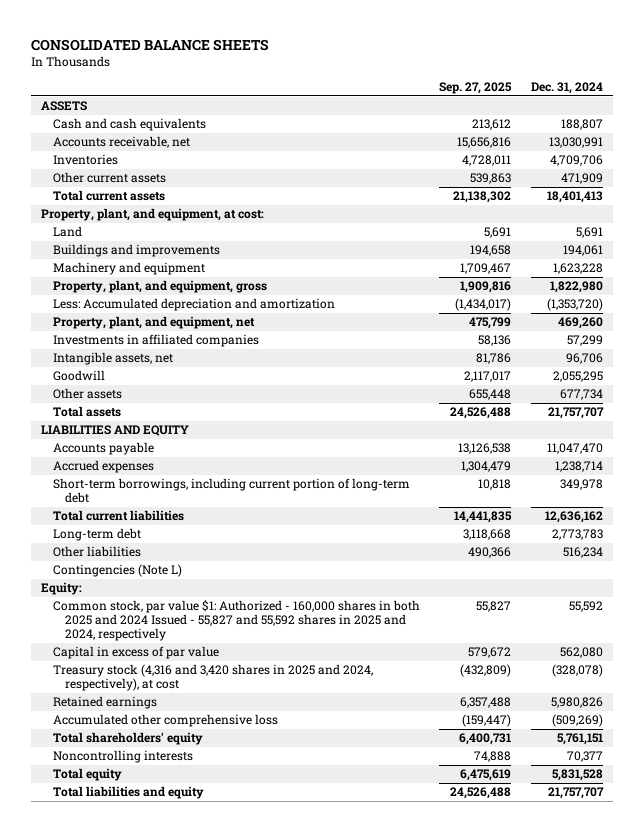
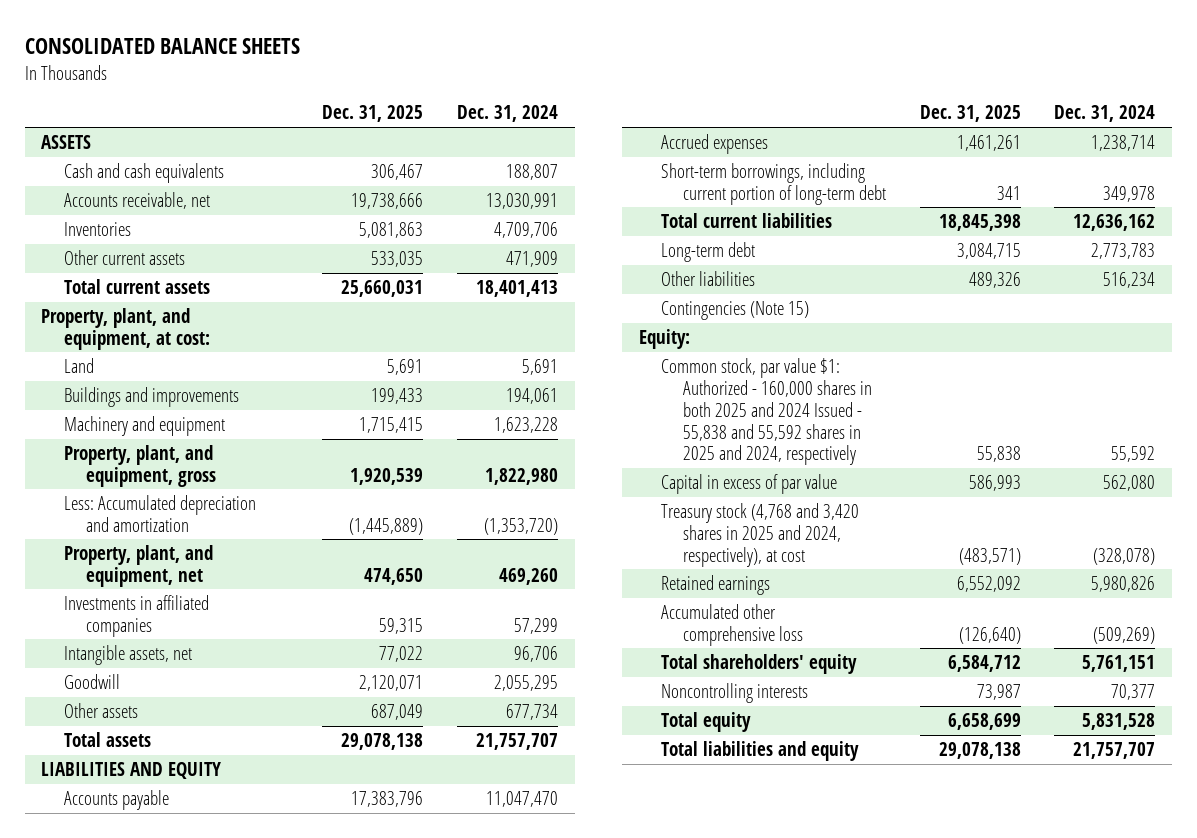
- | Sep. 27, 2025 | Dec. 31, 2024
+ | Dec. 31, 2025 | Dec. 31, 2024
- Contingencies (Note L)
+ Contingencies (Note 15)
- Common stock, par value $1: Authorized - 160,000 shares in both 2025 and 2024 Issued - 55,827 and 55,592 shares in 2025 and 2024, respectively | 55,827 | 55,592
+ Common stock, par value $1: Authorized - 160,000 shares in both 2025 and 2024 Issued - 55,838 and 55,592 shares in 2025 and 2024, respectively | 55,838 | 55,592
- Treasury stock (4,316 and 3,420 shares in 2025 and 2024, respectively), at cost | (432,809) | (328,078)
+ Treasury stock (4,768 and 3,420 shares in 2025 and 2024, respectively), at cost | (483,571) | (328,078)

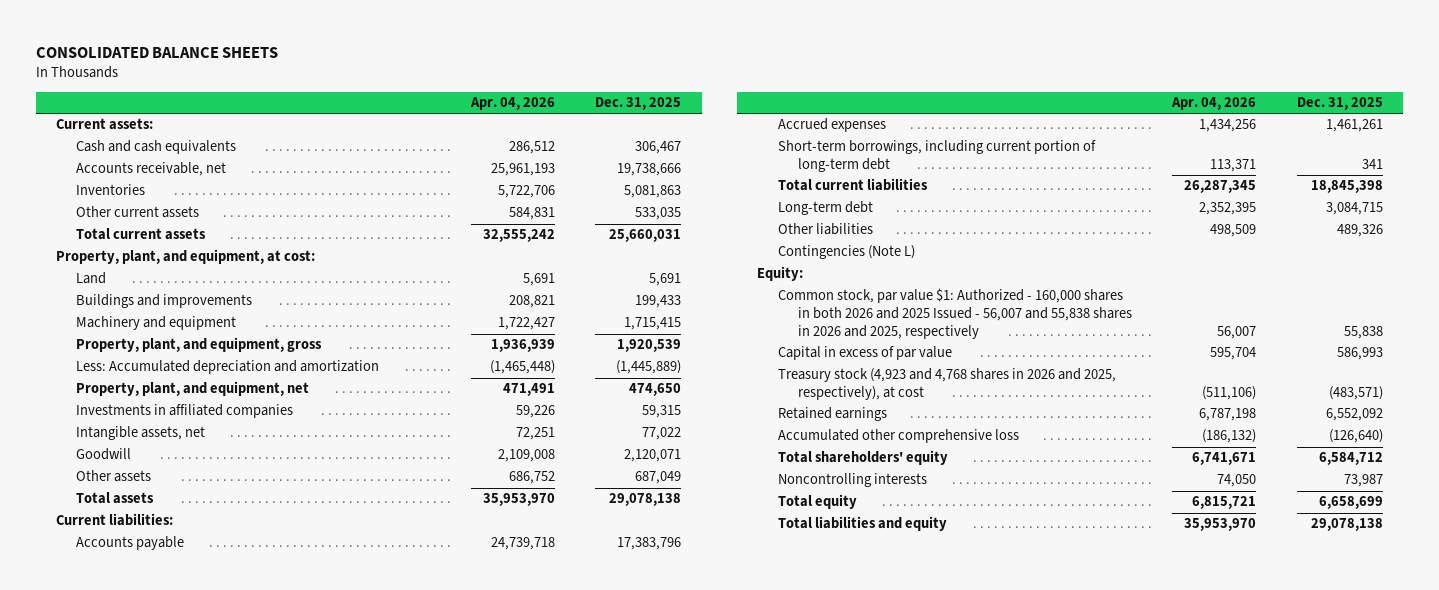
- | Dec. 31, 2025 | Dec. 31, 2024
+ | Apr. 04, 2026 | Dec. 31, 2025
- ASSETS
+ Current assets:
- LIABILITIES AND EQUITY
+ Current liabilities:
- Contingencies (Note 15)
+ Contingencies (Note L)
- Common stock, par value $1: Authorized - 160,000 shares in both 2025 and 2024 Issued - 55,838 and 55,592 shares in 2025 and 2024, respectively | 55,838 | 55,592
+ Common stock, par value $1: Authorized - 160,000 shares in both 2026 and 2025 Issued - 56,007 and 55,838 shares in 2026 and 2025, respectively | 56,007 | 55,838
- Treasury stock (4,768 and 3,420 shares in 2025 and 2024, respectively), at cost | (483,571) | (328,078)
+ Treasury stock (4,923 and 4,768 shares in 2026 and 2025, respectively), at cost | (511,106) | (483,571)

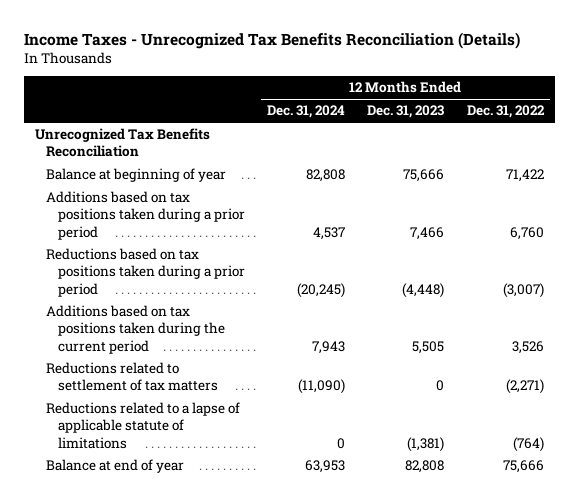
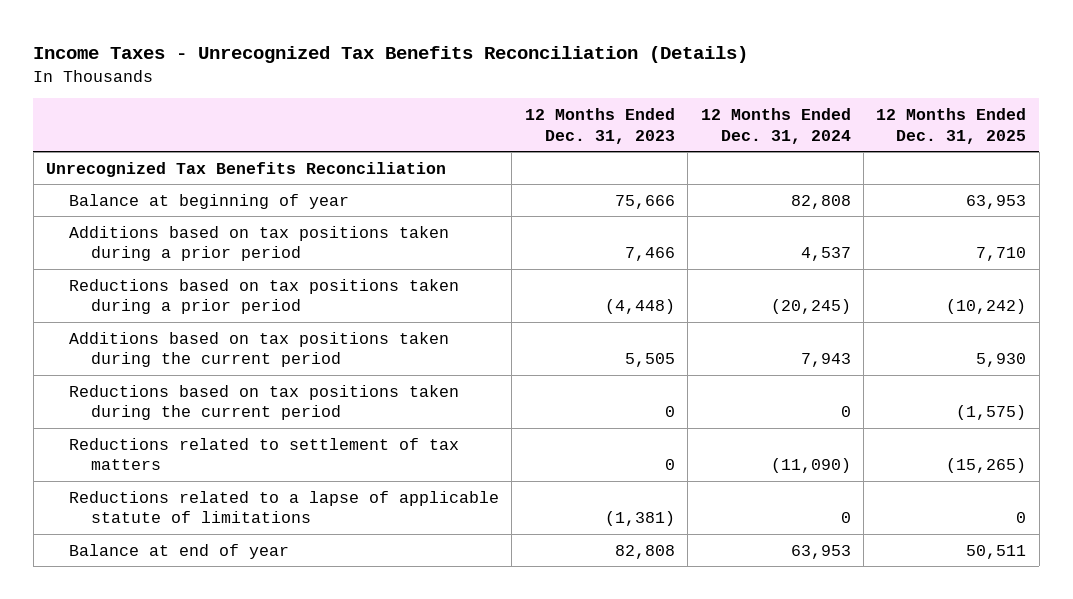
- | 12 Months Ended Dec. 31, 2024 | 12 Months Ended Dec. 31, 2023 | 12 Months Ended Dec. 31, 2022
+ | 12 Months Ended Dec. 31, 2023 | 12 Months Ended Dec. 31, 2024 | 12 Months Ended Dec. 31, 2025
+ Reductions based on tax positions taken during the current period | 0 | 0 | (1,575)

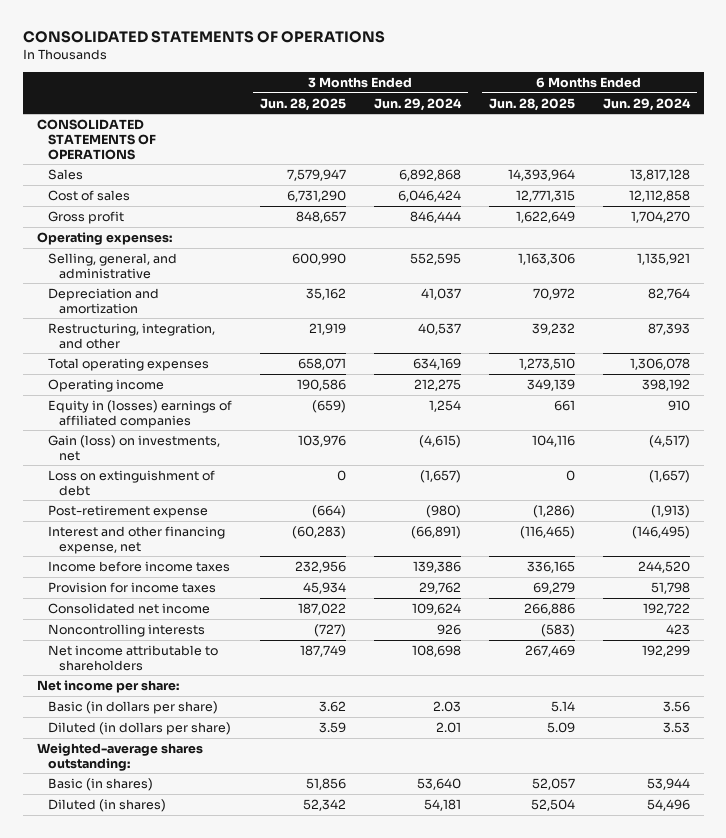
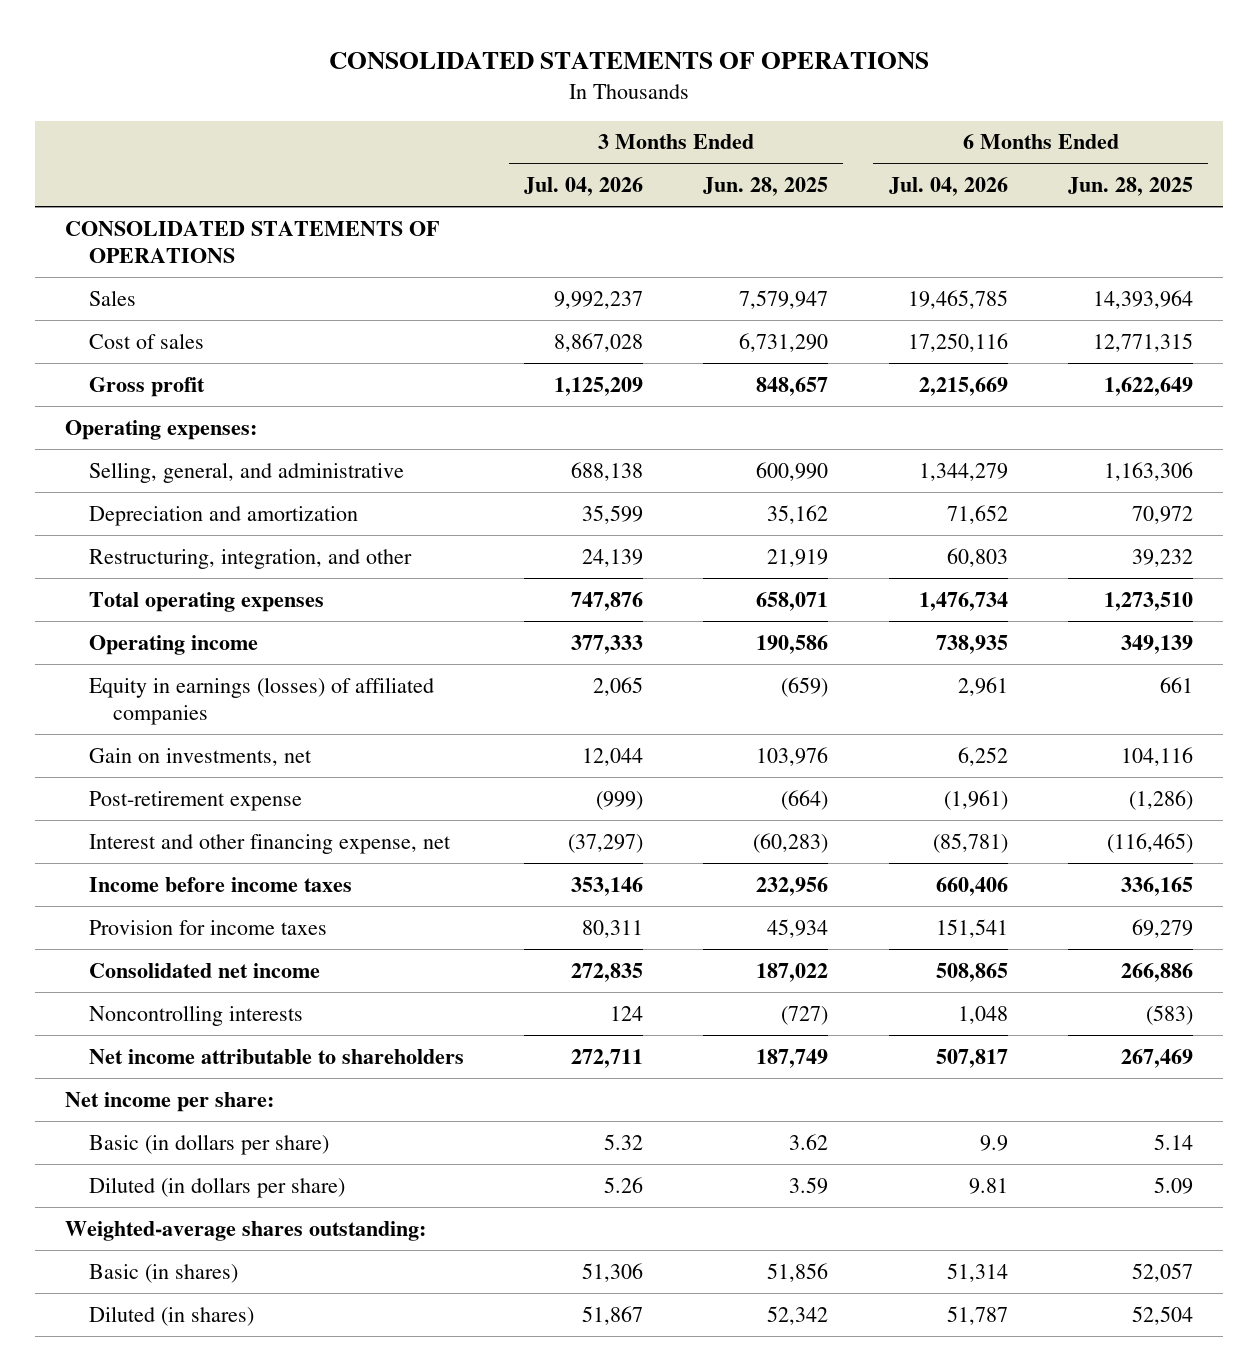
- | 3 Months Ended Jun. 28, 2025 | 3 Months Ended Jun. 29, 2024 | 6 Months Ended Jun. 28, 2025 | 6 Months Ended Jun. 29, 2024
+ | 3 Months Ended Jul. 04, 2026 | 3 Months Ended Jun. 28, 2025 | 6 Months Ended Jul. 04, 2026 | 6 Months Ended Jun. 28, 2025
- Equity in (losses) earnings of affiliated companies | (659) | 1,254 | 661 | 910
- Gain (loss) on investments, net | 103,976 | (4,615) | 104,116 | (4,517)
- Loss on extinguishment of debt | 0 | (1,657) | 0 | (1,657)
+ Equity in earnings (losses) of affiliated companies | 2,065 | (659) | 2,961 | 661
+ Gain on investments, net | 12,044 | 103,976 | 6,252 | 104,116

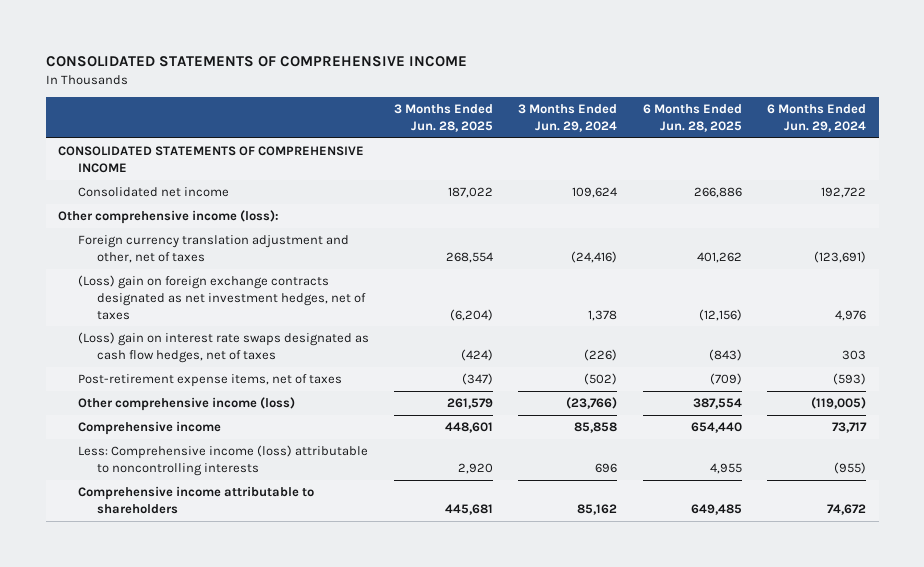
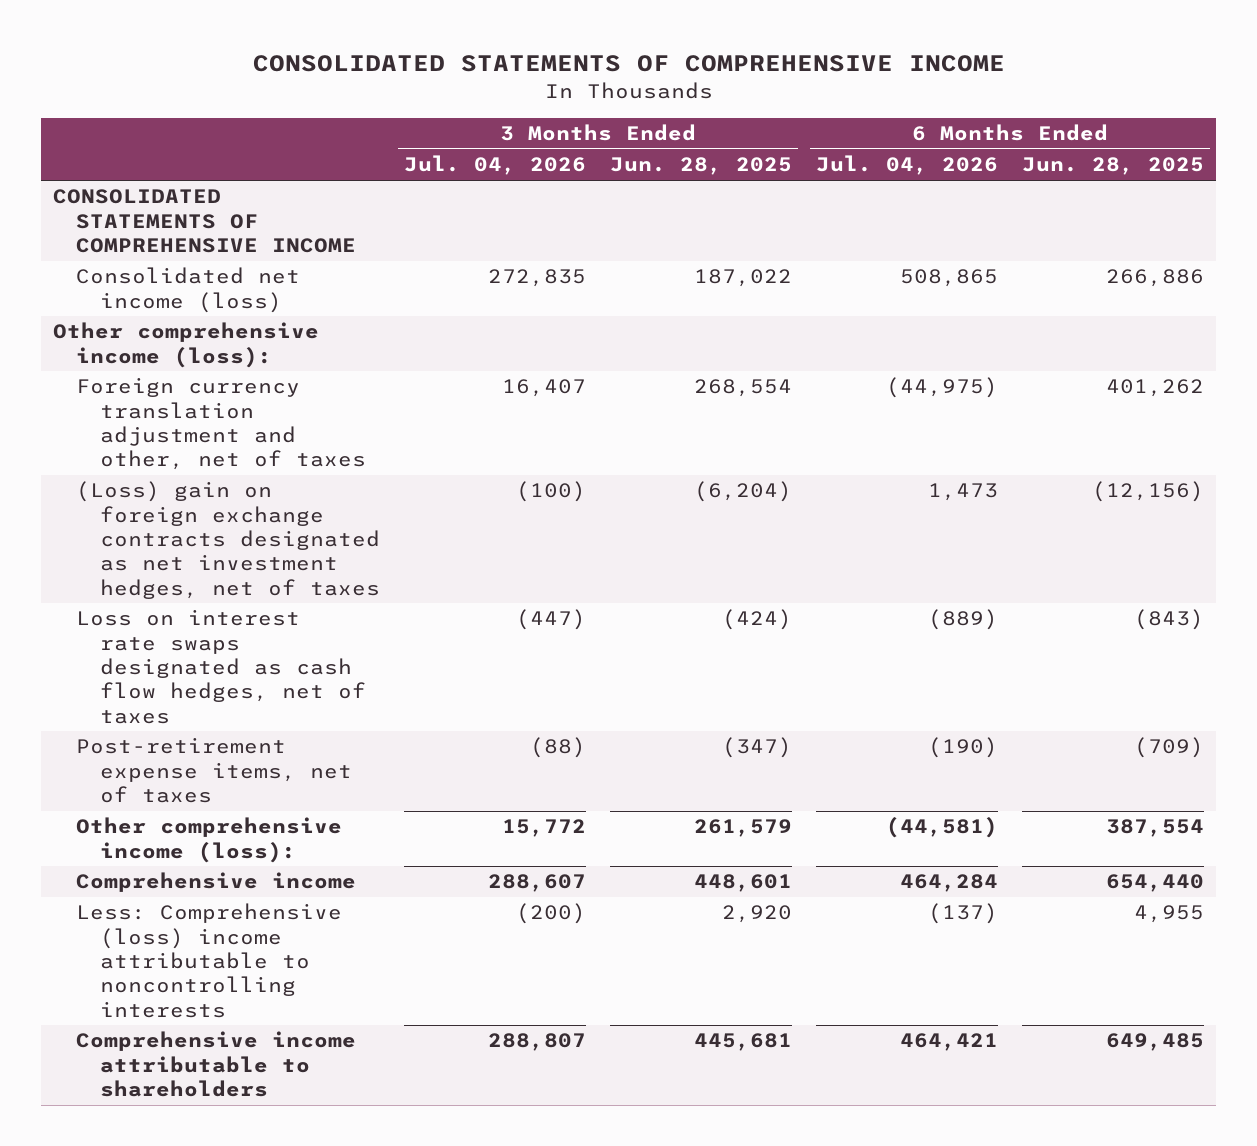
- | 3 Months Ended Jun. 28, 2025 | 3 Months Ended Jun. 29, 2024 | 6 Months Ended Jun. 28, 2025 | 6 Months Ended Jun. 29, 2024
+ | 3 Months Ended Jul. 04, 2026 | 3 Months Ended Jun. 28, 2025 | 6 Months Ended Jul. 04, 2026 | 6 Months Ended Jun. 28, 2025
- Consolidated net income | 187,022 | 109,624 | 266,886 | 192,722
+ Consolidated net income (loss) | 272,835 | 187,022 | 508,865 | 266,886
- (Loss) gain on interest rate swaps designated as cash flow hedges, net of taxes | (424) | (226) | (843) | 303
+ Loss on interest rate swaps designated as cash flow hedges, net of taxes | (447) | (424) | (889) | (843)
- Other comprehensive income (loss) | 261,579 | (23,766) | 387,554 | (119,005)
+ Other comprehensive income (loss): | 15,772 | 261,579 | (44,581) | 387,554
- Less: Comprehensive income (loss) attributable to noncontrolling interests | 2,920 | 696 | 4,955 | (955)
+ Less: Comprehensive (loss) income attributable to noncontrolling interests | (200) | 2,920 | (137) | 4,955

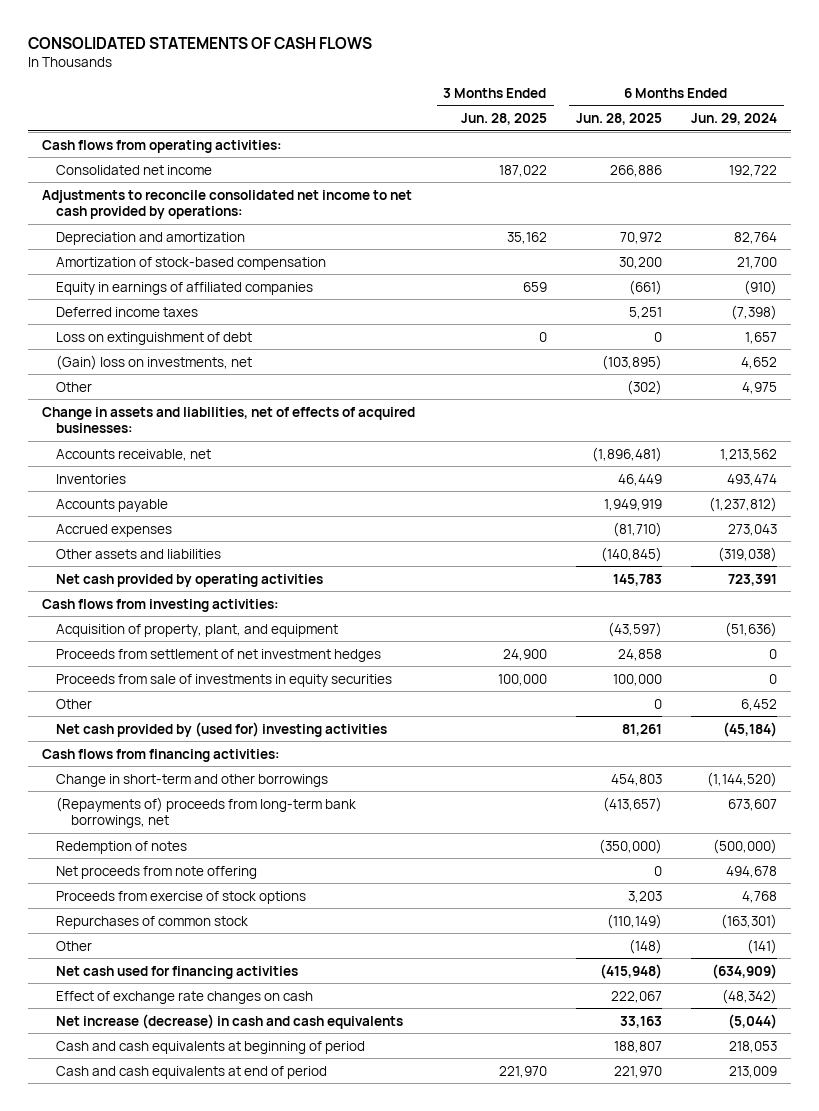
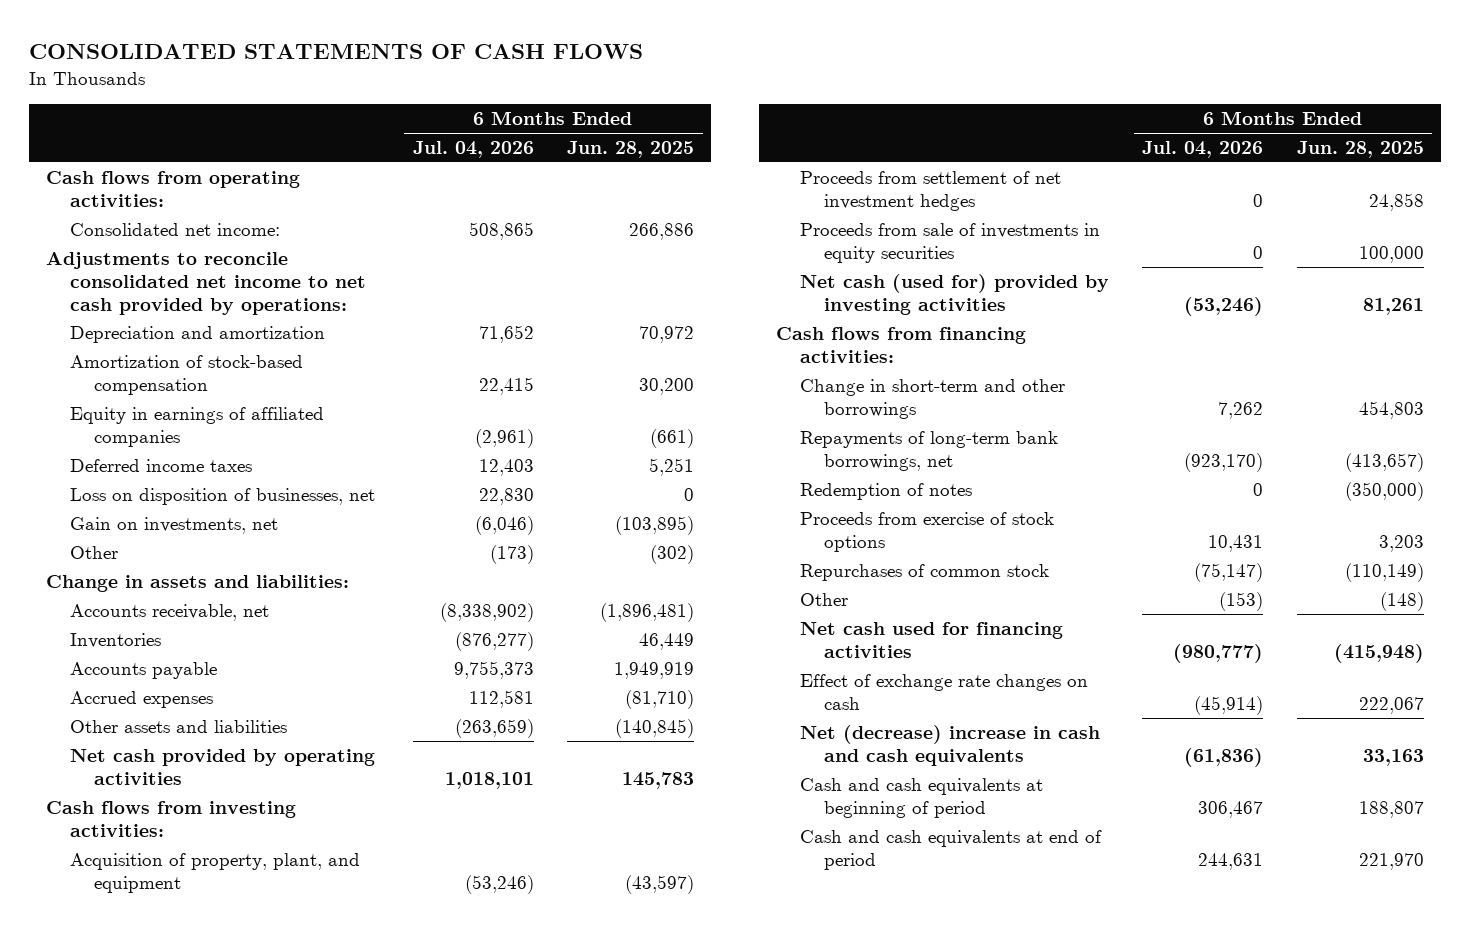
- | 3 Months Ended Jun. 28, 2025 | 6 Months Ended Jun. 28, 2025 | 6 Months Ended Jun. 29, 2024
+ | 6 Months Ended Jul. 04, 2026 | 6 Months Ended Jun. 28, 2025
- Consolidated net income | 187,022 | 266,886 | 192,722
+ Consolidated net income: | 508,865 | 266,886
- Loss on extinguishment of debt | 0 | 0 | 1,657
- (Gain) loss on investments, net | | (103,895) | 4,652
+ Loss on disposition of businesses, net | 22,830 | 0
+ Gain on investments, net | (6,046) | (103,895)
- Change in assets and liabilities, net of effects of acquired businesses:
+ Change in assets and liabilities:
- Other | | 0 | 6,452
- Net cash provided by (used for) investing activities | | 81,261 | (45,184)
+ Net cash (used for) provided by investing activities | (53,246) | 81,261
- (Repayments of) proceeds from long-term bank borrowings, net | | (413,657) | 673,607
+ Repayments of long-term bank borrowings, net | (923,170) | (413,657)
- Net proceeds from note offering | | 0 | 494,678
- Net increase (decrease) in cash and cash equivalents | | 33,163 | (5,044)
+ Net (decrease) increase in cash and cash equivalents | (61,836) | 33,163

